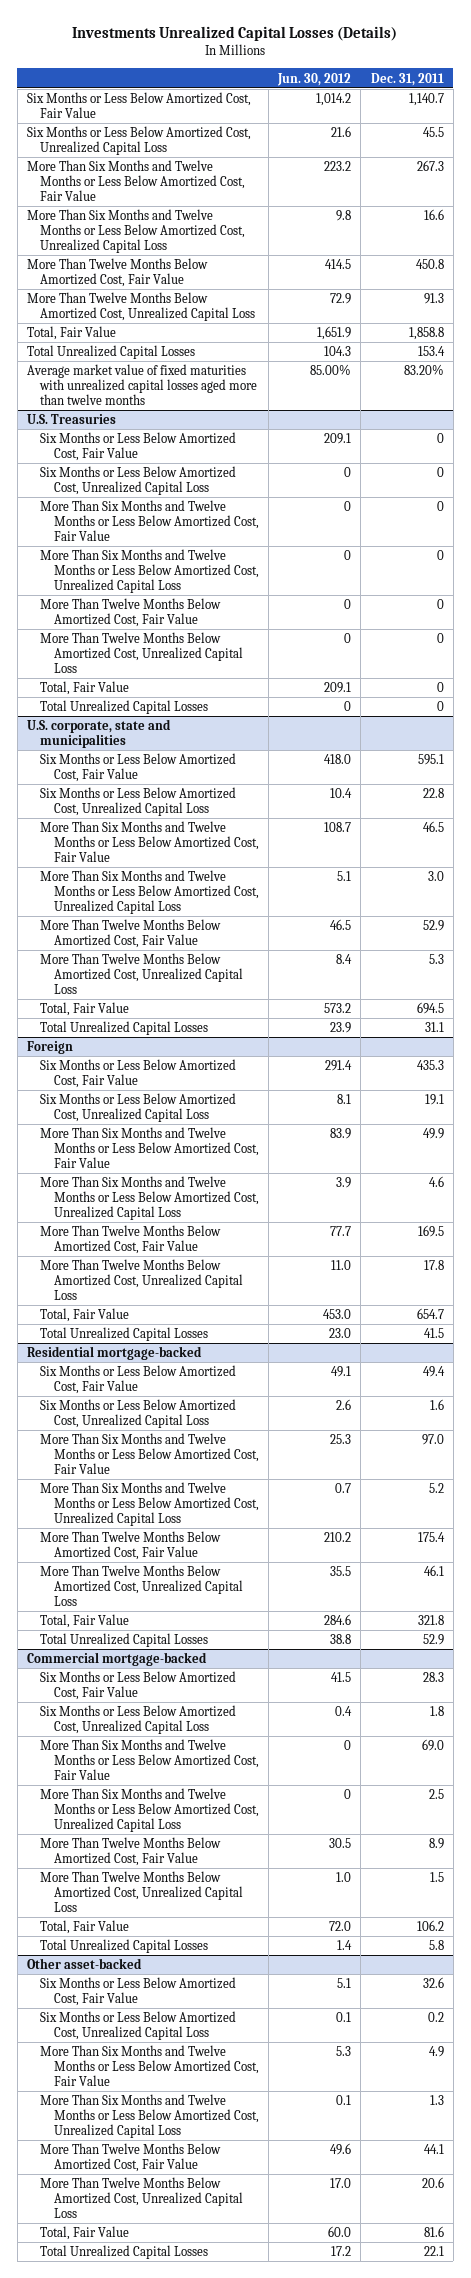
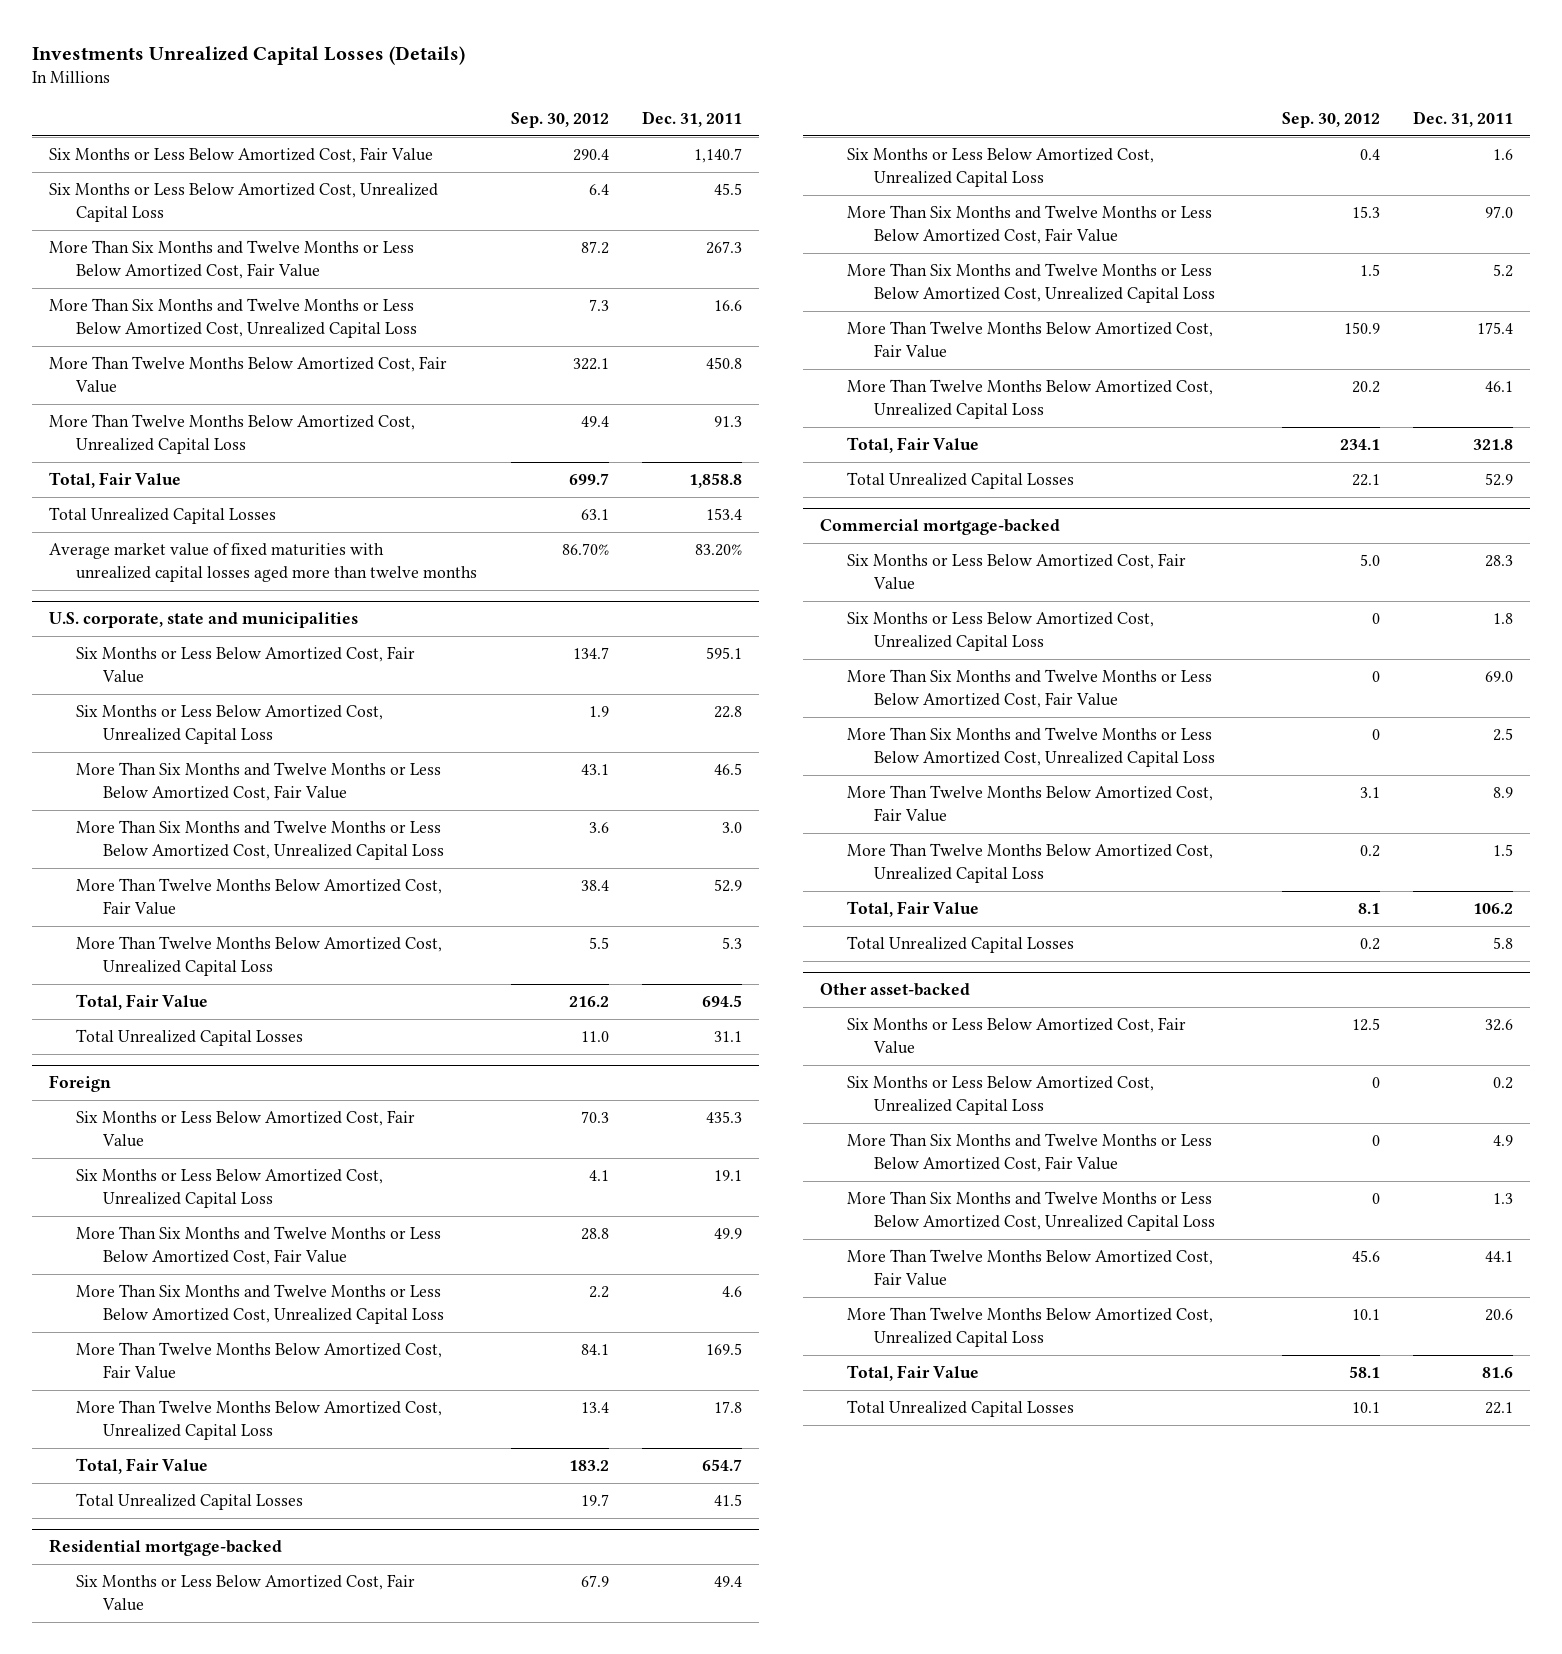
- | Jun. 30, 2012 | Dec. 31, 2011
+ | Sep. 30, 2012 | Dec. 31, 2011
- U.S. Treasuries
- Six Months or Less Below Amortized Cost, Fair Value | 209.1 | 0
- Six Months or Less Below Amortized Cost, Unrealized Capital Loss | 0 | 0
- More Than Six Months and Twelve Months or Less Below Amortized Cost, Fair Value | 0 | 0
- More Than Six Months and Twelve Months or Less Below Amortized Cost, Unrealized Capital Loss | 0 | 0
- More Than Twelve Months Below Amortized Cost, Fair Value | 0 | 0
- More Than Twelve Months Below Amortized Cost, Unrealized Capital Loss | 0 | 0
- Total, Fair Value | 209.1 | 0
- Total Unrealized Capital Losses | 0 | 0

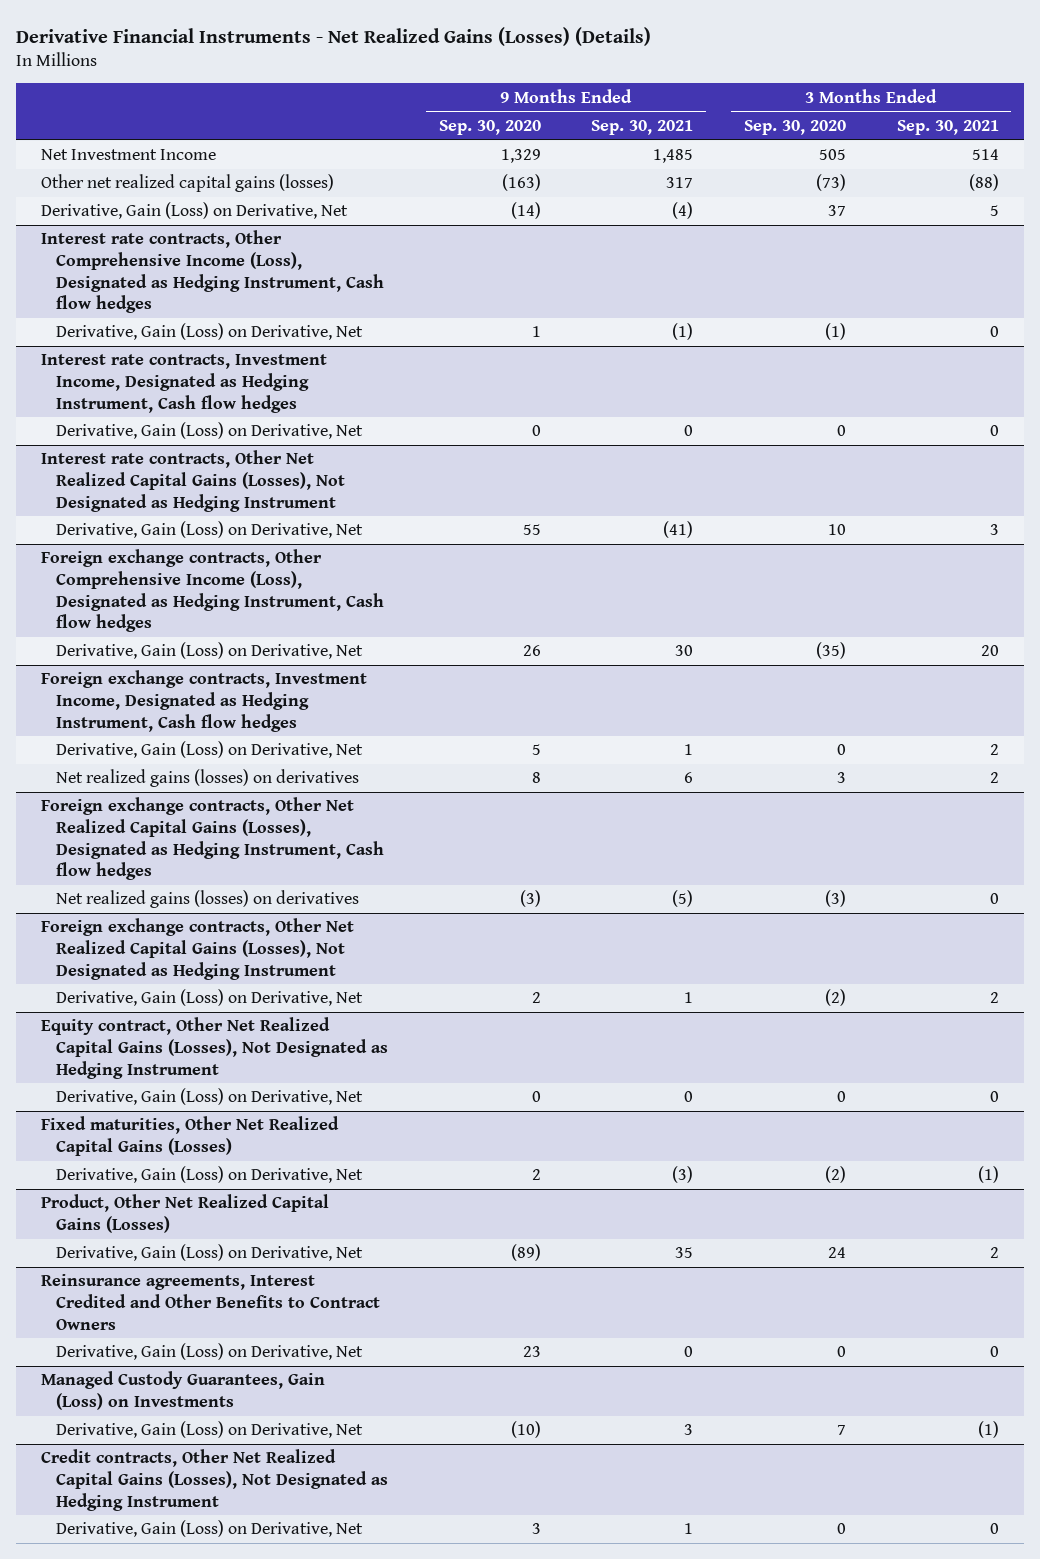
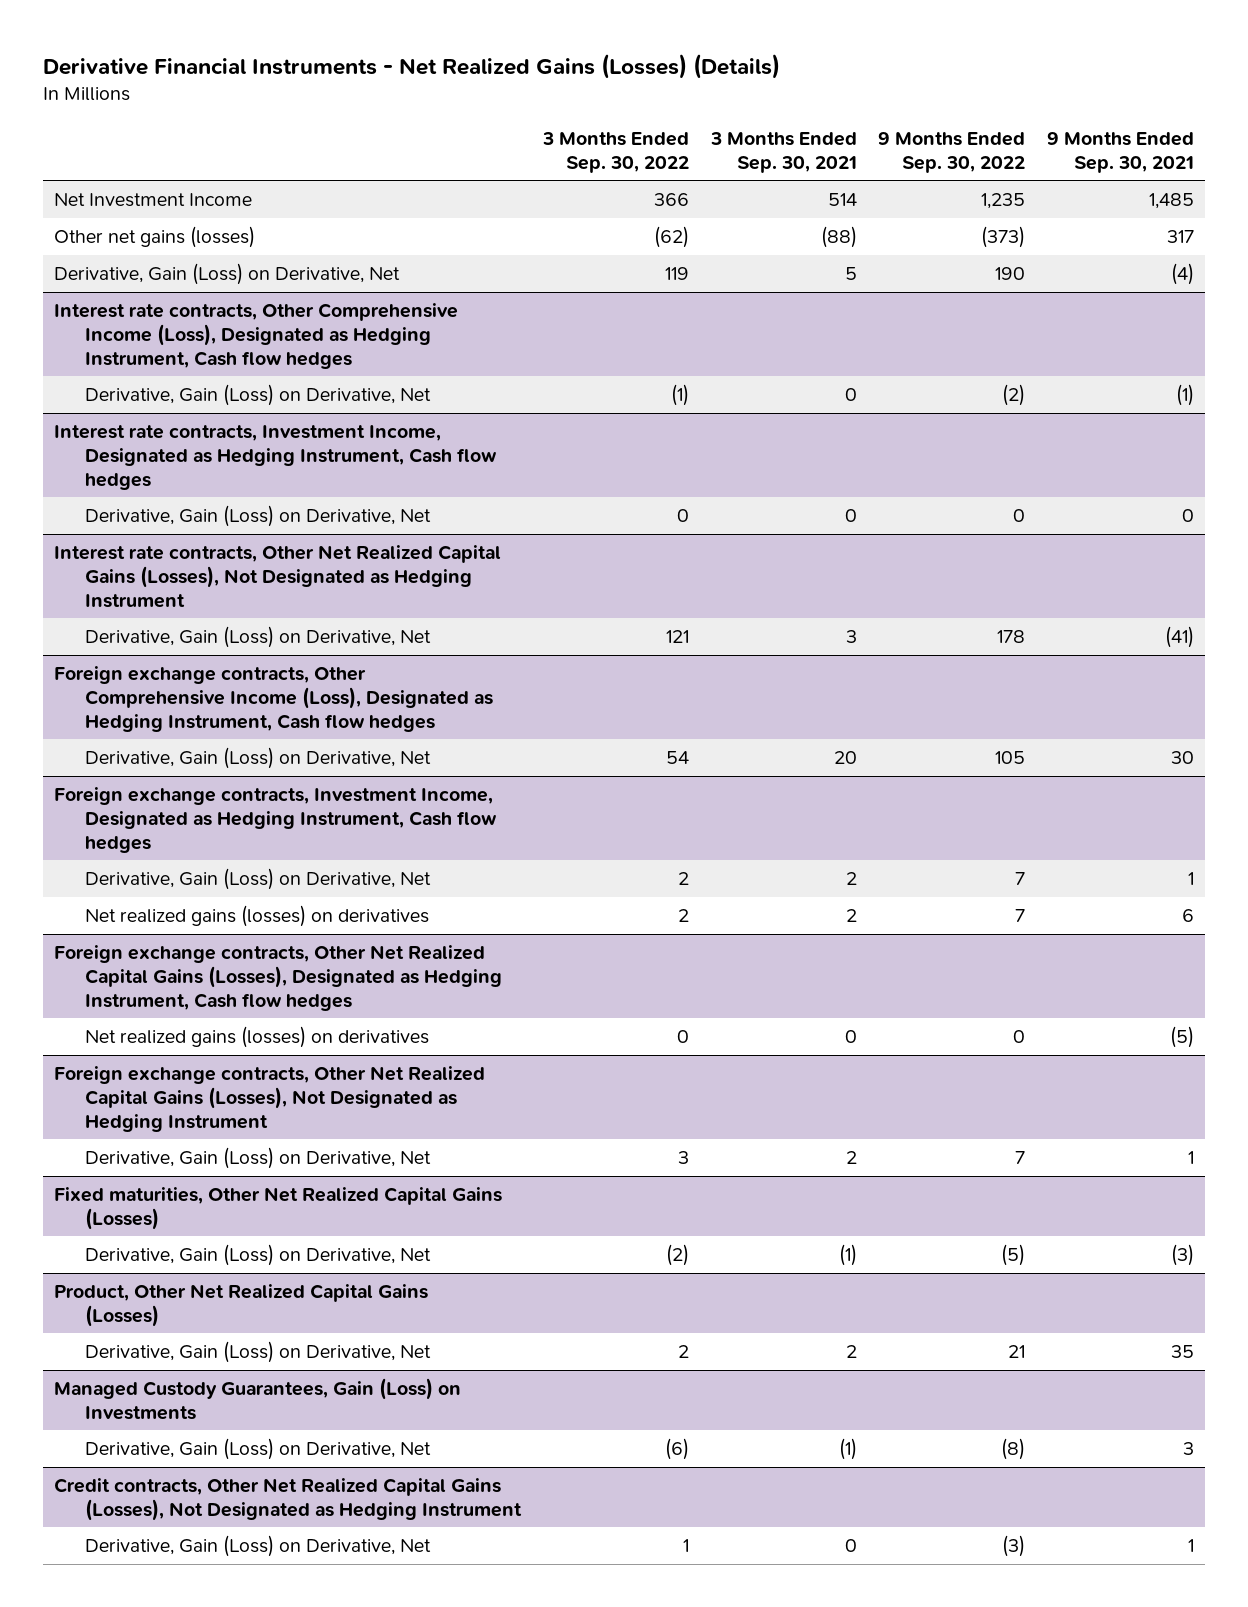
- | 9 Months Ended Sep. 30, 2020 | 9 Months Ended Sep. 30, 2021 | 3 Months Ended Sep. 30, 2020 | 3 Months Ended Sep. 30, 2021
+ | 3 Months Ended Sep. 30, 2022 | 3 Months Ended Sep. 30, 2021 | 9 Months Ended Sep. 30, 2022 | 9 Months Ended Sep. 30, 2021
- Other net realized capital gains (losses) | (163) | 317 | (73) | (88)
+ Other net gains (losses) | (62) | (88) | (373) | 317
- Equity contract, Other Net Realized Capital Gains (Losses), Not Designated as Hedging Instrument
- Derivative, Gain (Loss) on Derivative, Net | 0 | 0 | 0 | 0
- Reinsurance agreements, Interest Credited and Other Benefits to Contract Owners
- Derivative, Gain (Loss) on Derivative, Net | 23 | 0 | 0 | 0

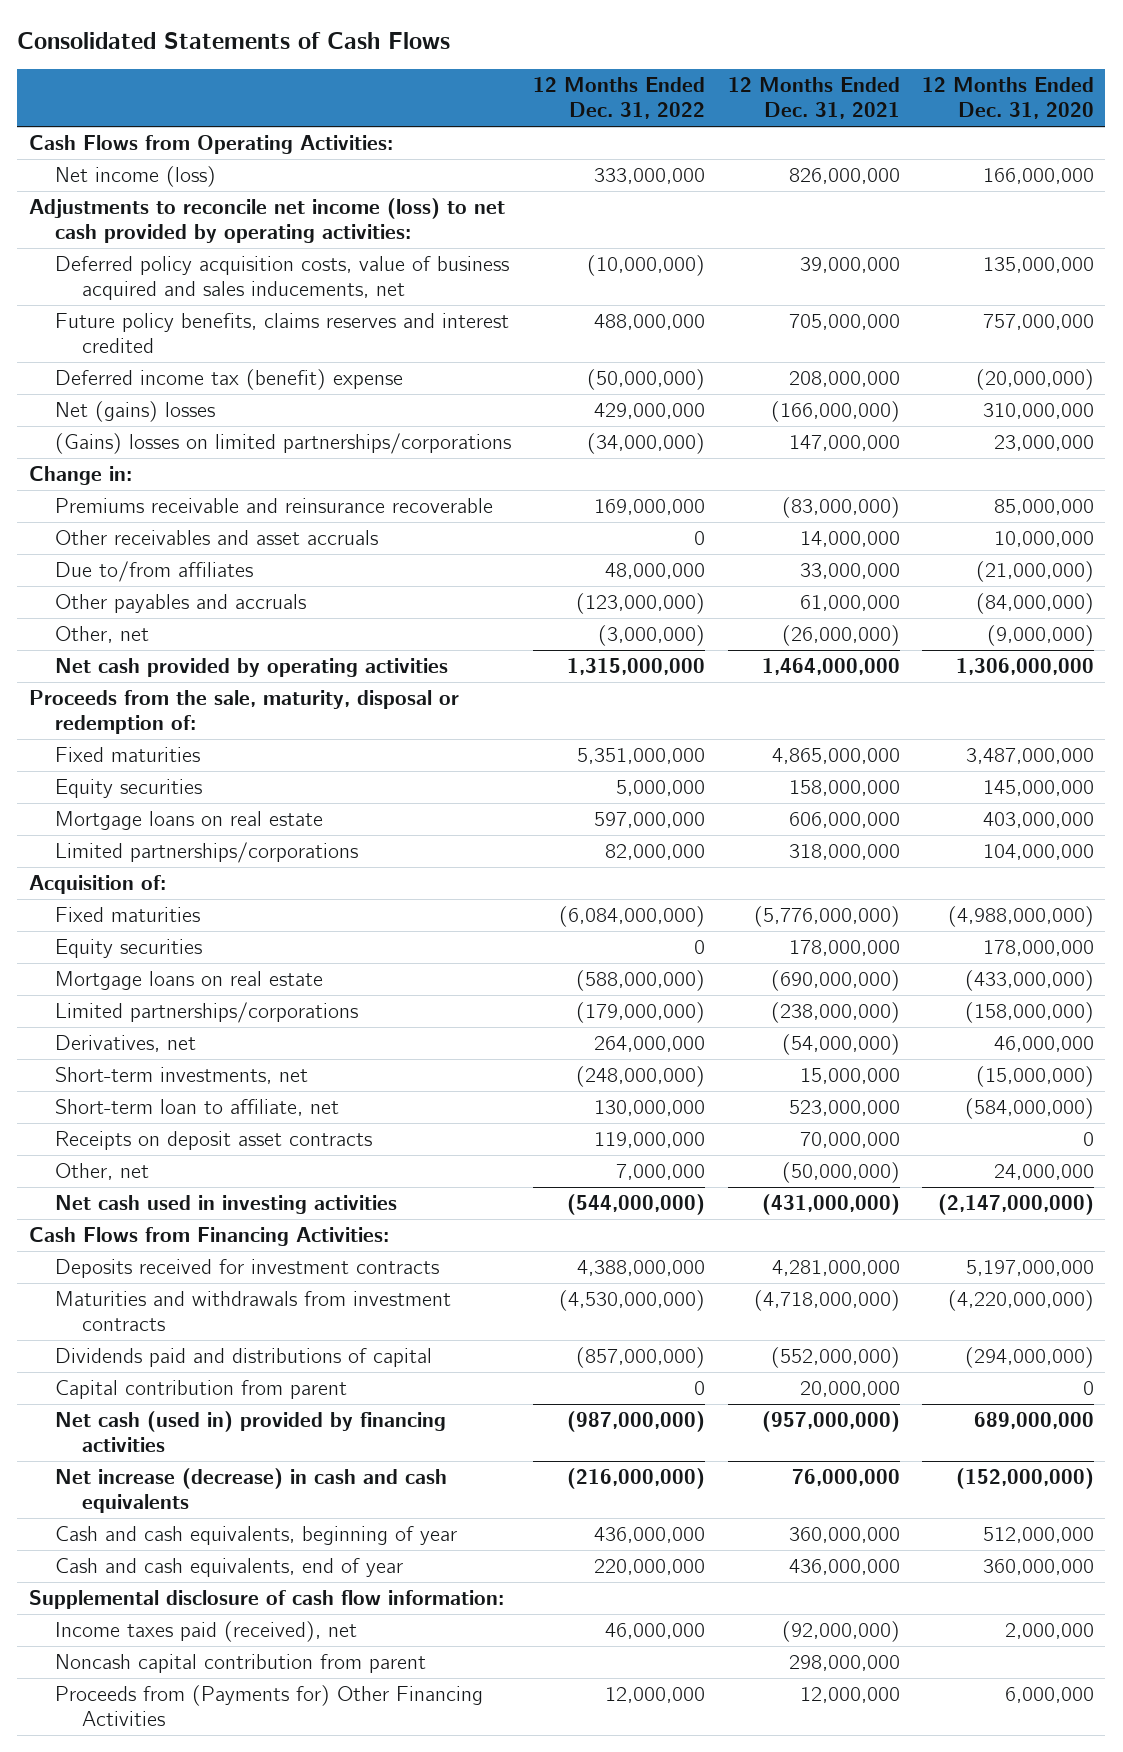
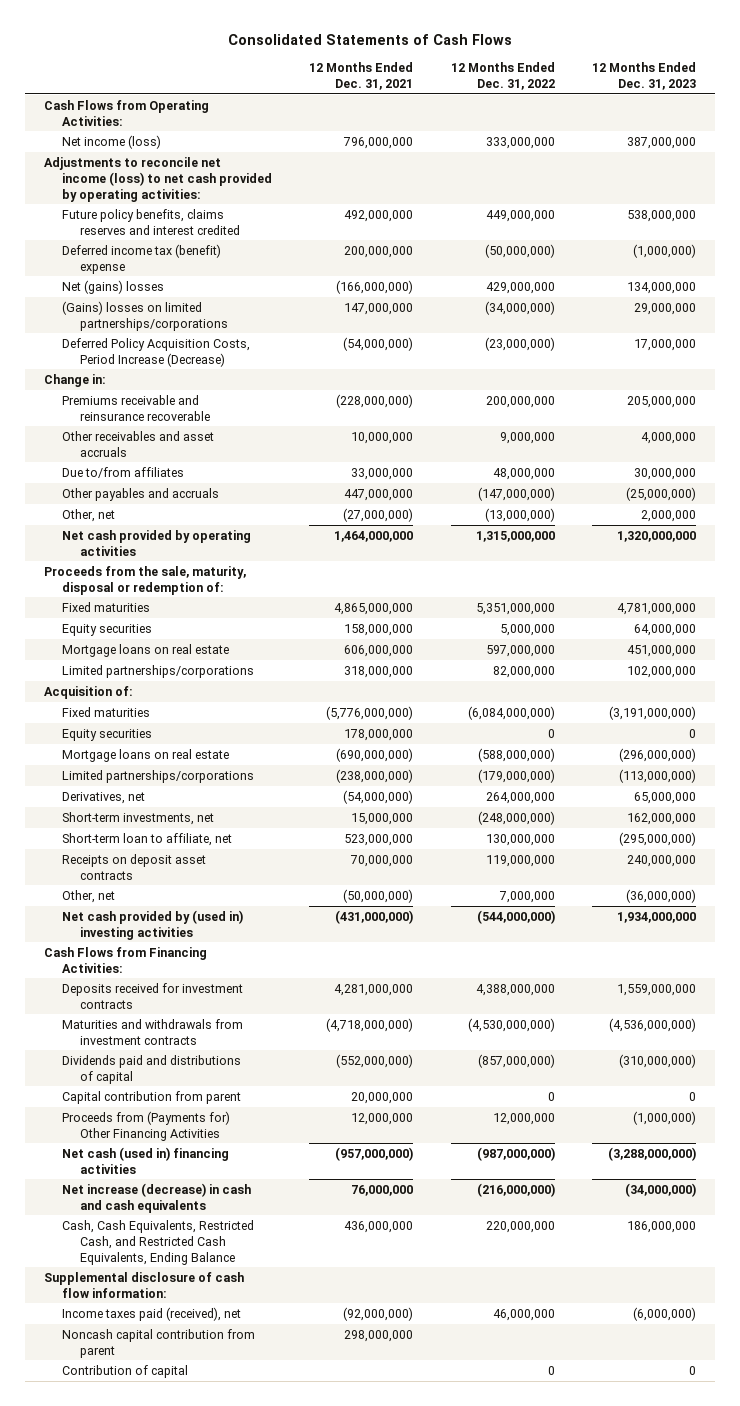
- | 12 Months Ended Dec. 31, 2022 | 12 Months Ended Dec. 31, 2021 | 12 Months Ended Dec. 31, 2020
+ | 12 Months Ended Dec. 31, 2021 | 12 Months Ended Dec. 31, 2022 | 12 Months Ended Dec. 31, 2023
- Net income (loss) | 333,000,000 | 826,000,000 | 166,000,000
+ Net income (loss) | 796,000,000 | 333,000,000 | 387,000,000
- Deferred policy acquisition costs, value of business acquired and sales inducements, net | (10,000,000) | 39,000,000 | 135,000,000
- Future policy benefits, claims reserves and interest credited | 488,000,000 | 705,000,000 | 757,000,000
- Deferred income tax (benefit) expense | (50,000,000) | 208,000,000 | (20,000,000)
+ Future policy benefits, claims reserves and interest credited | 492,000,000 | 449,000,000 | 538,000,000
+ Deferred income tax (benefit) expense | 200,000,000 | (50,000,000) | (1,000,000)
+ Deferred Policy Acquisition Costs, Period Increase (Decrease) | (54,000,000) | (23,000,000) | 17,000,000
- Premiums receivable and reinsurance recoverable | 169,000,000 | (83,000,000) | 85,000,000
- Other receivables and asset accruals | 0 | 14,000,000 | 10,000,000
+ Premiums receivable and reinsurance recoverable | (228,000,000) | 200,000,000 | 205,000,000
+ Other receivables and asset accruals | 10,000,000 | 9,000,000 | 4,000,000
- Other payables and accruals | (123,000,000) | 61,000,000 | (84,000,000)
- Other, net | (3,000,000) | (26,000,000) | (9,000,000)
+ Other payables and accruals | 447,000,000 | (147,000,000) | (25,000,000)
+ Other, net | (27,000,000) | (13,000,000) | 2,000,000
- Net cash used in investing activities | (544,000,000) | (431,000,000) | (2,147,000,000)
+ Net cash provided by (used in) investing activities | (431,000,000) | (544,000,000) | 1,934,000,000
- Net cash (used in) provided by financing activities | (987,000,000) | (957,000,000) | 689,000,000
moved up: Proceeds from (Payments for) Other Financing Activities | 12,000,000 | 12,000,000 | (1,000,000)
+ Net cash (used in) financing activities | (957,000,000) | (987,000,000) | (3,288,000,000)
- Cash and cash equivalents, beginning of year | 436,000,000 | 360,000,000 | 512,000,000
- Cash and cash equivalents, end of year | 220,000,000 | 436,000,000 | 360,000,000
+ Cash, Cash Equivalents, Restricted Cash, and Restricted Cash Equivalents, Ending Balance | 436,000,000 | 220,000,000 | 186,000,000
+ Contribution of capital | | 0 | 0

